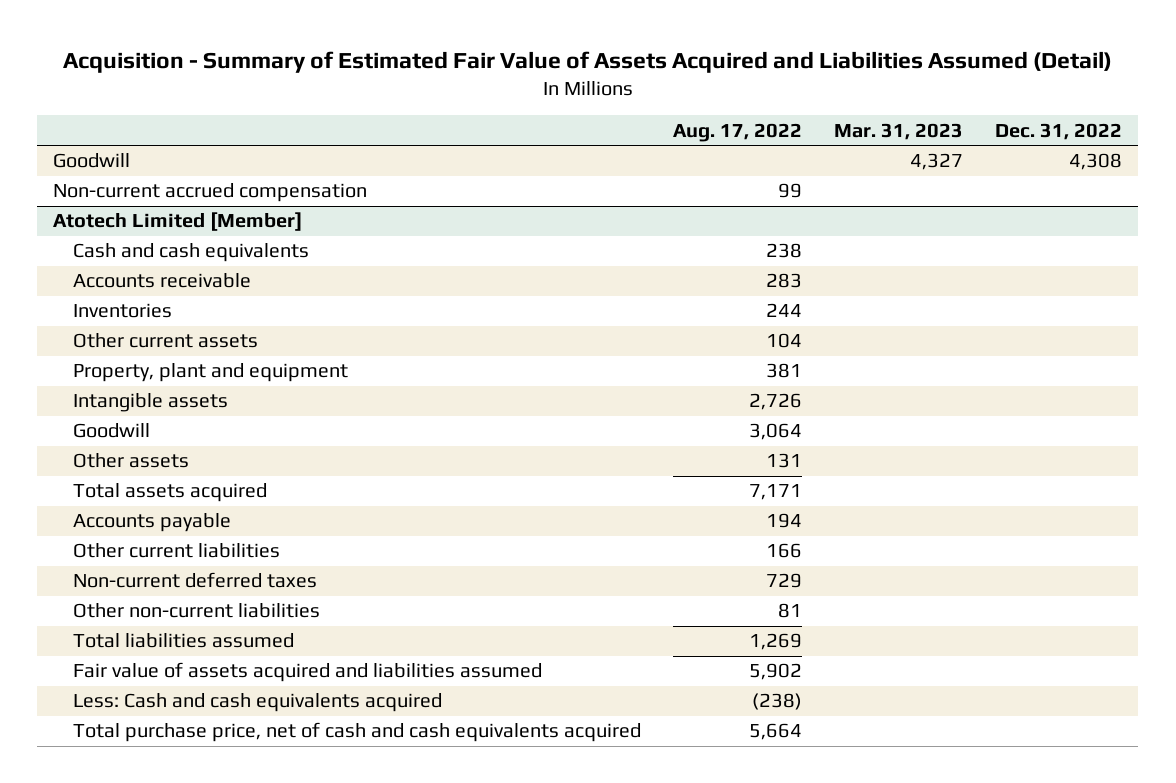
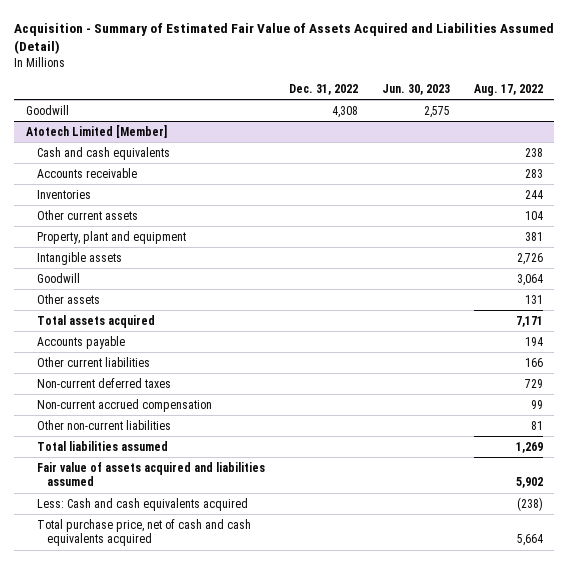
- | Aug. 17, 2022 | Mar. 31, 2023 | Dec. 31, 2022
+ | Dec. 31, 2022 | Jun. 30, 2023 | Aug. 17, 2022
- Non-current accrued compensation | 99 | |
@ Atotech Limited [Member]
+ Non-current accrued compensation | | | 99

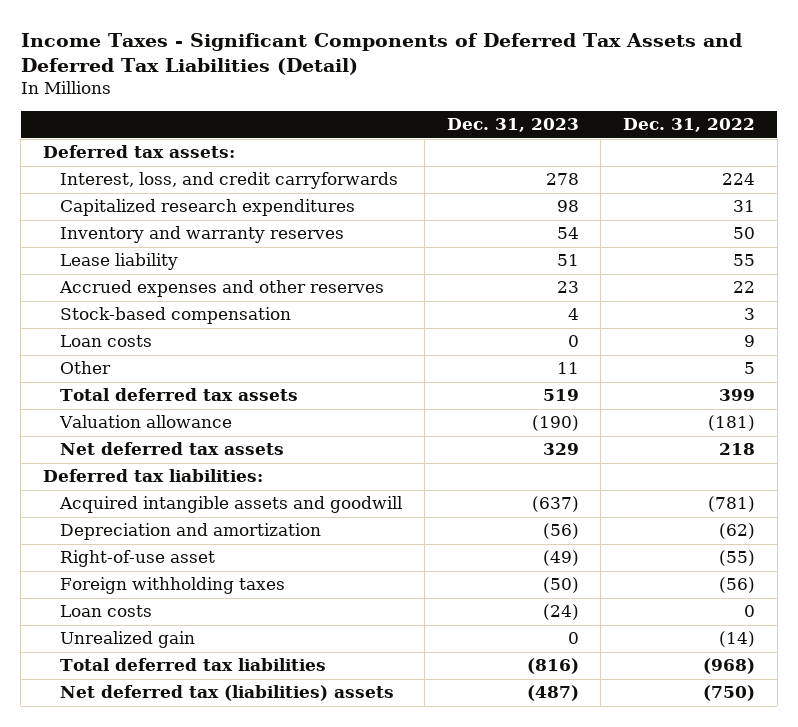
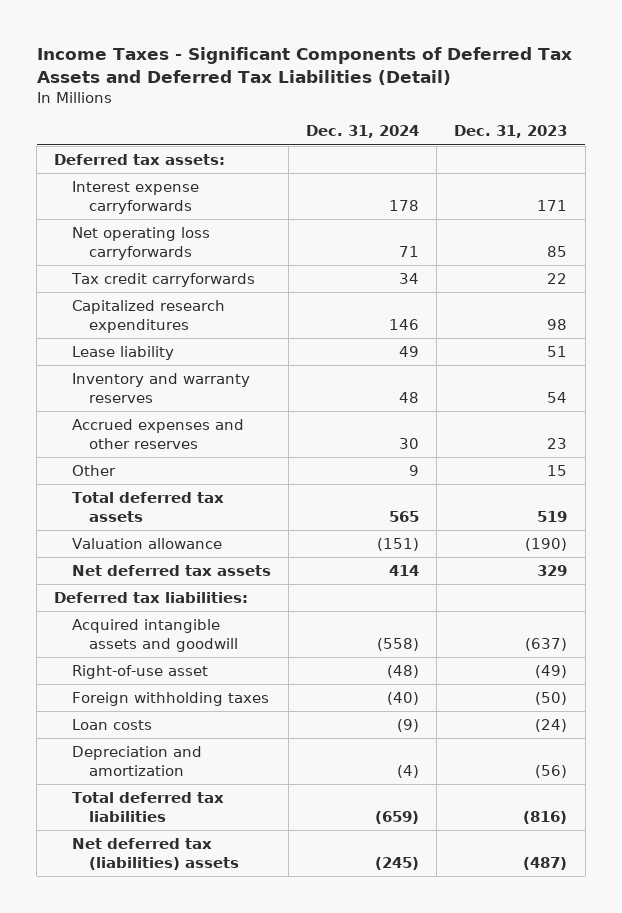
- | Dec. 31, 2023 | Dec. 31, 2022
+ | Dec. 31, 2024 | Dec. 31, 2023
- Interest, loss, and credit carryforwards | 278 | 224
+ Interest expense carryforwards | 178 | 171
+ Net operating loss carryforwards | 71 | 85
+ Tax credit carryforwards | 34 | 22
moved down: Inventory and warranty reserves | 48 | 54
- Stock-based compensation | 4 | 3
- Loan costs | 0 | 9
- Other | 11 | 5
+ Other | 9 | 15
- Unrealized gain | 0 | (14)
moved down: Depreciation and amortization | (4) | (56)

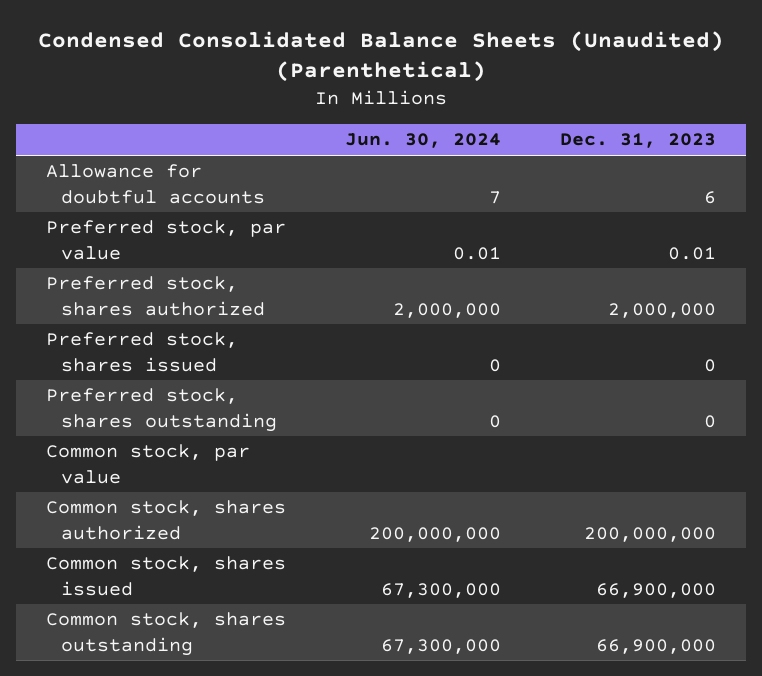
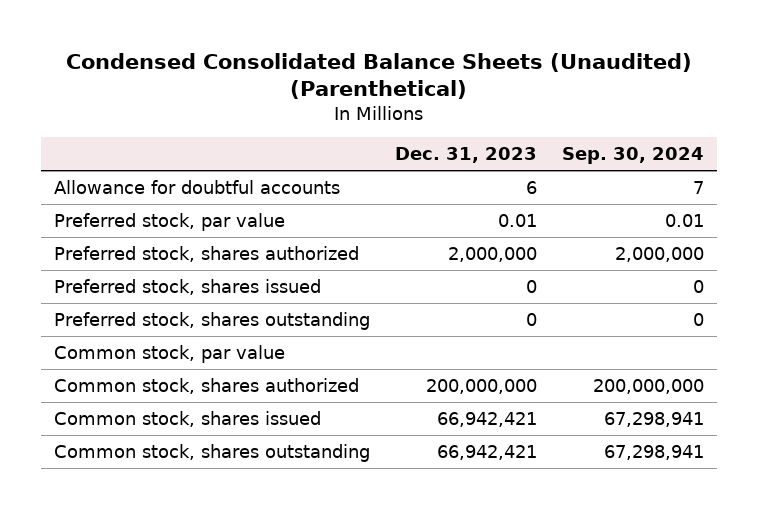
- | Jun. 30, 2024 | Dec. 31, 2023
+ | Dec. 31, 2023 | Sep. 30, 2024
- Common stock, shares issued | 67,300,000 | 66,900,000
- Common stock, shares outstanding | 67,300,000 | 66,900,000
+ Common stock, shares issued | 66,942,421 | 67,298,941
+ Common stock, shares outstanding | 66,942,421 | 67,298,941

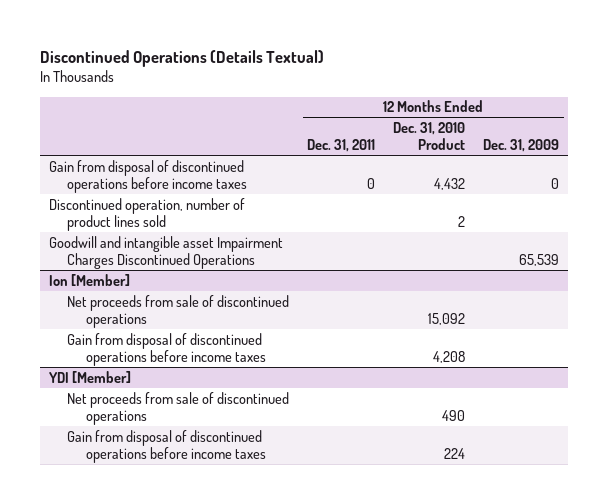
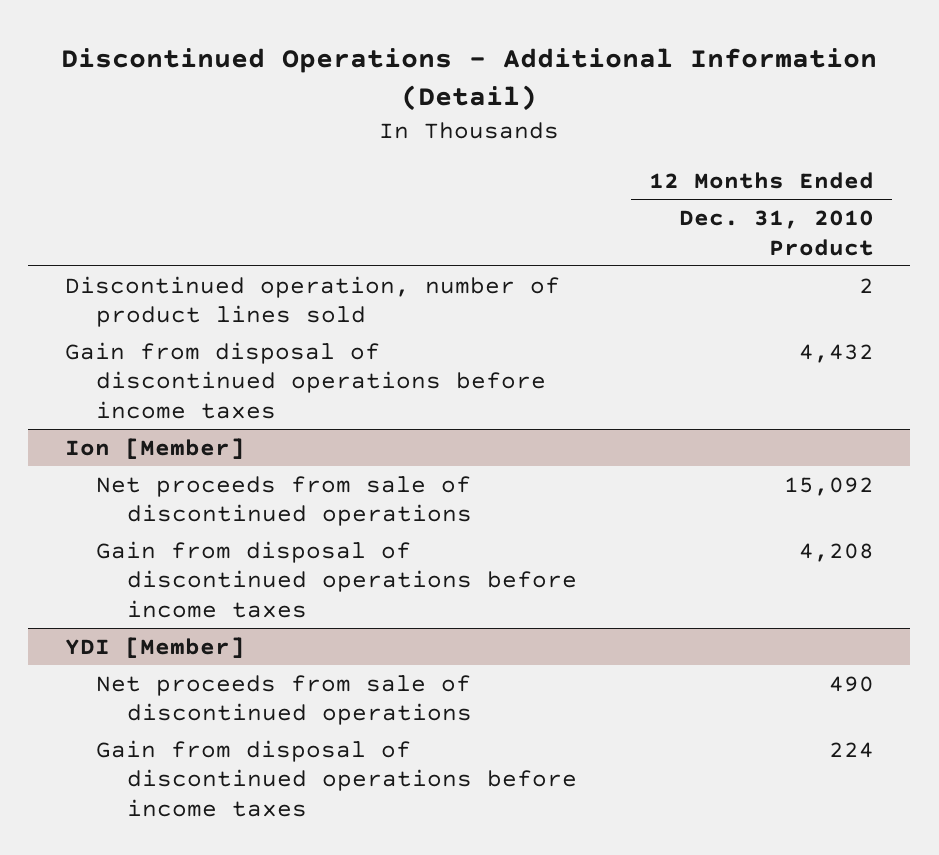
- Discontinued Operations (Details Textual)
+ Discontinued Operations - Additional Information (Detail)
- | 12 Months Ended Dec. 31, 2011 | 12 Months Ended Dec. 31, 2010 Product | 12 Months Ended Dec. 31, 2009
+ | 12 Months Ended Dec. 31, 2010 Product
- Goodwill and intangible asset Impairment Charges Discontinued Operations | | | 65,539
moved down: Gain from disposal of discontinued operations before income taxes | 4,432

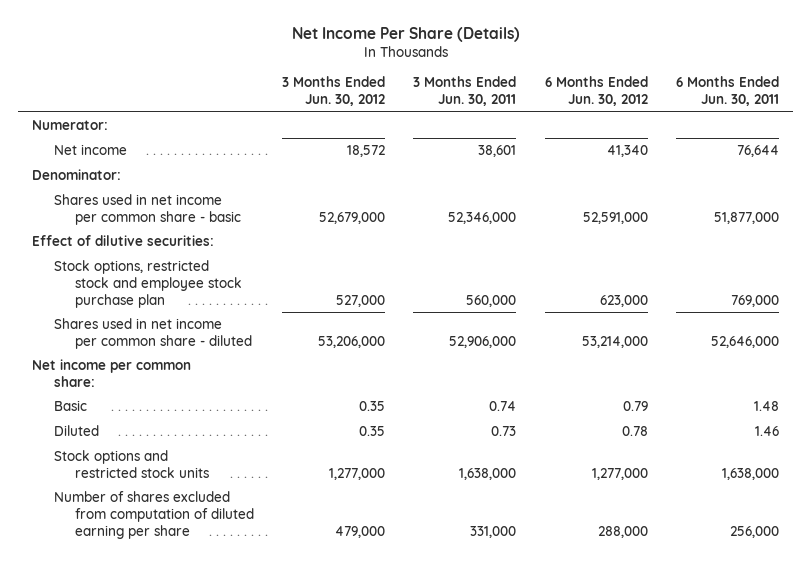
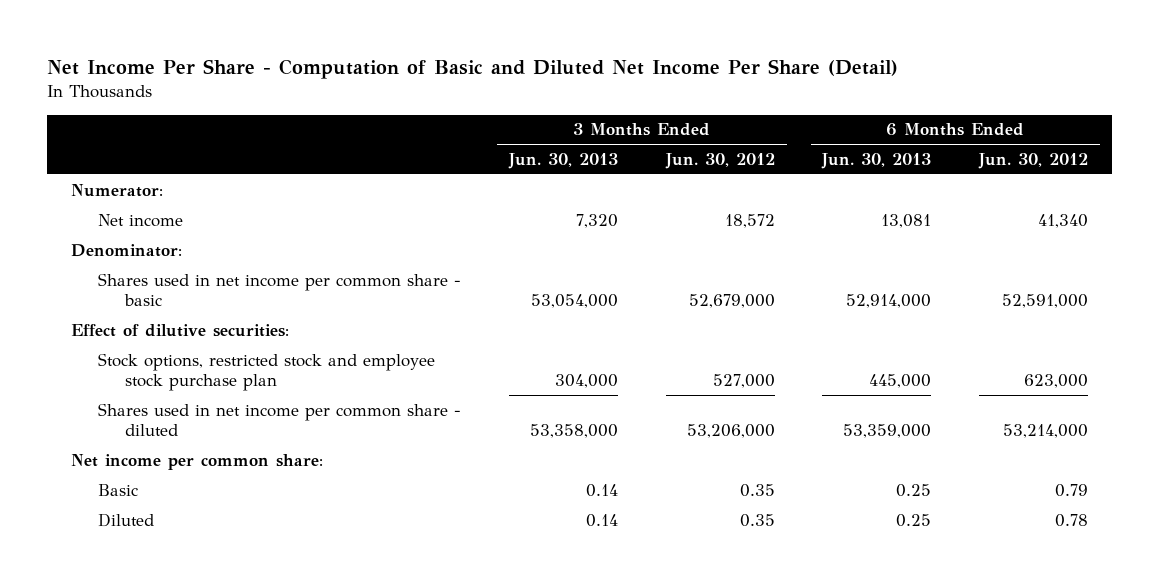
- Net Income Per Share (Details)
+ Net Income Per Share - Computation of Basic and Diluted Net Income Per Share (Detail)
- | 3 Months Ended Jun. 30, 2012 | 3 Months Ended Jun. 30, 2011 | 6 Months Ended Jun. 30, 2012 | 6 Months Ended Jun. 30, 2011
+ | 3 Months Ended Jun. 30, 2013 | 3 Months Ended Jun. 30, 2012 | 6 Months Ended Jun. 30, 2013 | 6 Months Ended Jun. 30, 2012
- Stock options and restricted stock units | 1,277,000 | 1,638,000 | 1,277,000 | 1,638,000
- Number of shares excluded from computation of diluted earning per share | 479,000 | 331,000 | 288,000 | 256,000

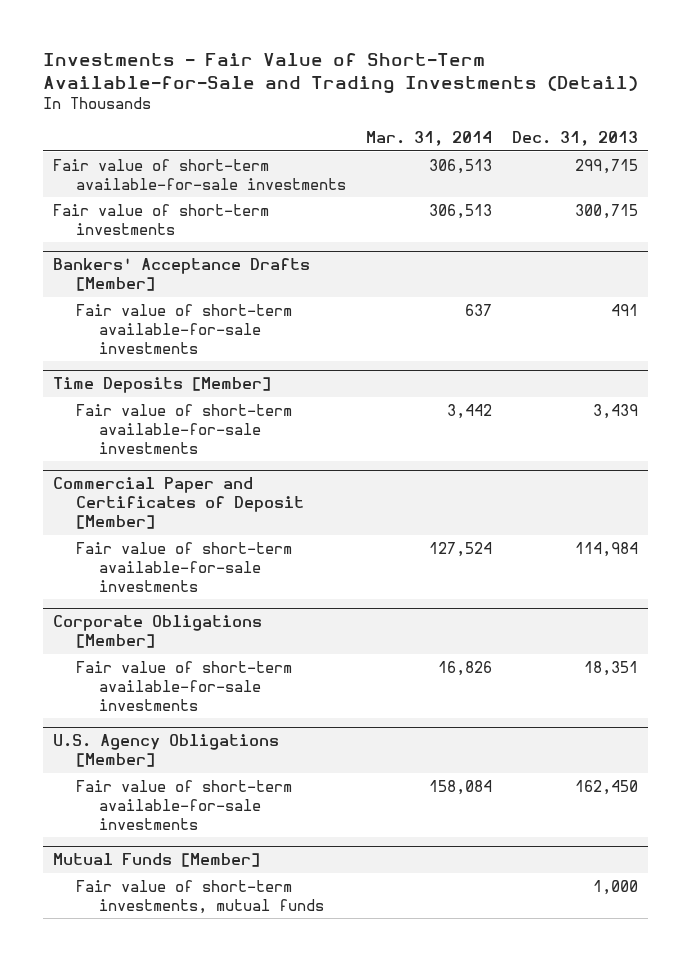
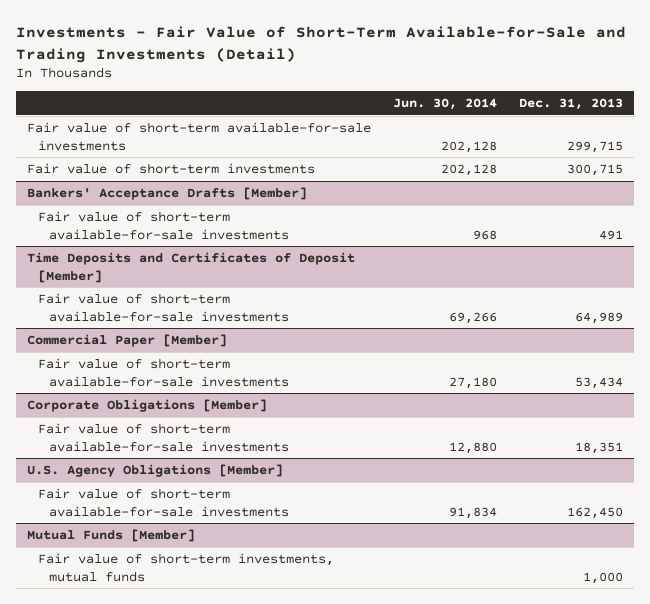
- | Mar. 31, 2014 | Dec. 31, 2013
+ | Jun. 30, 2014 | Dec. 31, 2013
- Time Deposits [Member]
- Fair value of short-term available-for-sale investments | 3,442 | 3,439
- Commercial Paper and Certificates of Deposit [Member]
- Fair value of short-term available-for-sale investments | 127,524 | 114,984
+ Time Deposits and Certificates of Deposit [Member]
+ Fair value of short-term available-for-sale investments | 69,266 | 64,989
+ Commercial Paper [Member]
+ Fair value of short-term available-for-sale investments | 27,180 | 53,434

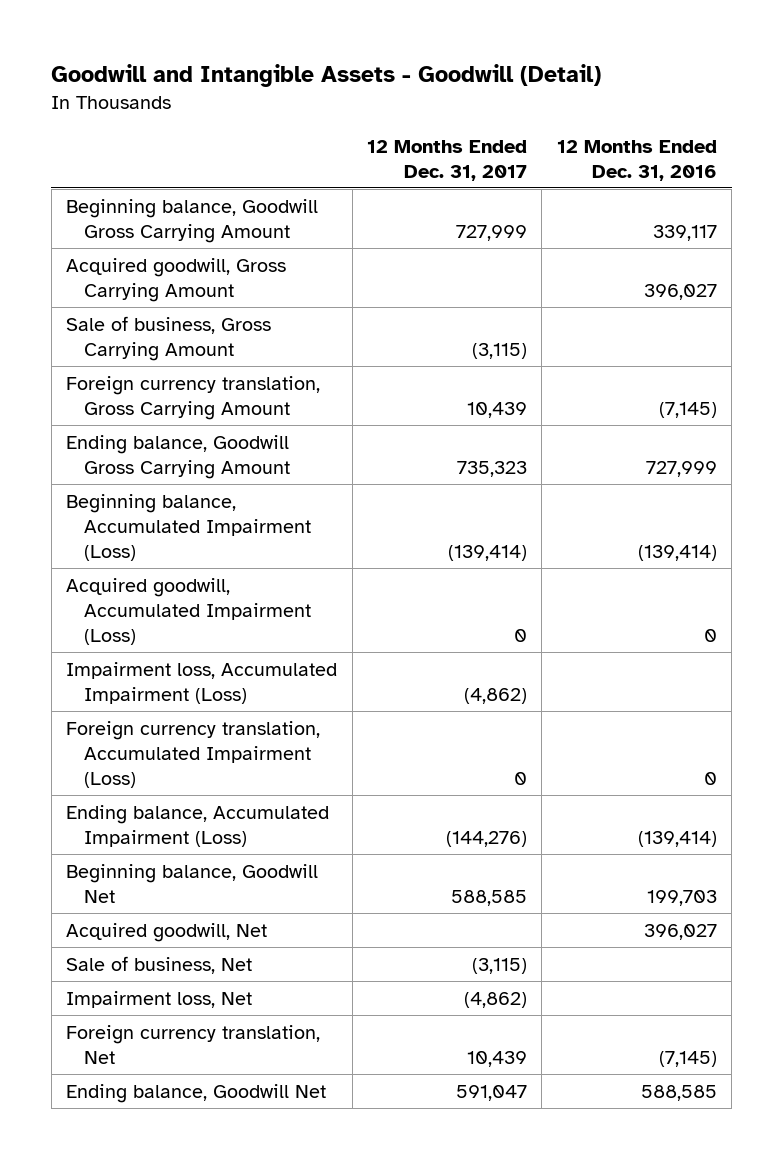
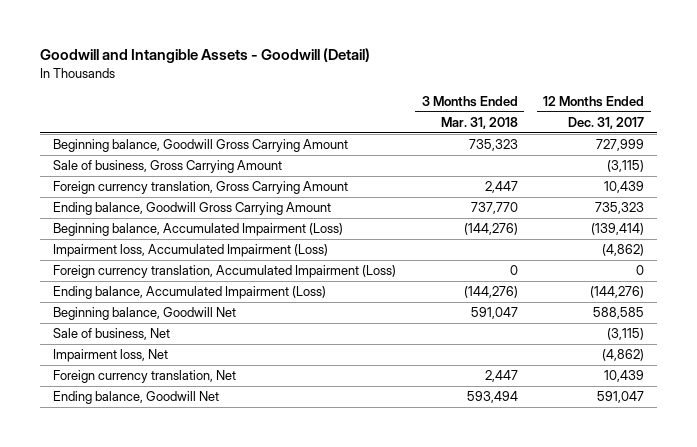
- | 12 Months Ended Dec. 31, 2017 | 12 Months Ended Dec. 31, 2016
+ | 3 Months Ended Mar. 31, 2018 | 12 Months Ended Dec. 31, 2017
- Acquired goodwill, Gross Carrying Amount | | 396,027
- Acquired goodwill, Accumulated Impairment (Loss) | 0 | 0
- Acquired goodwill, Net | | 396,027

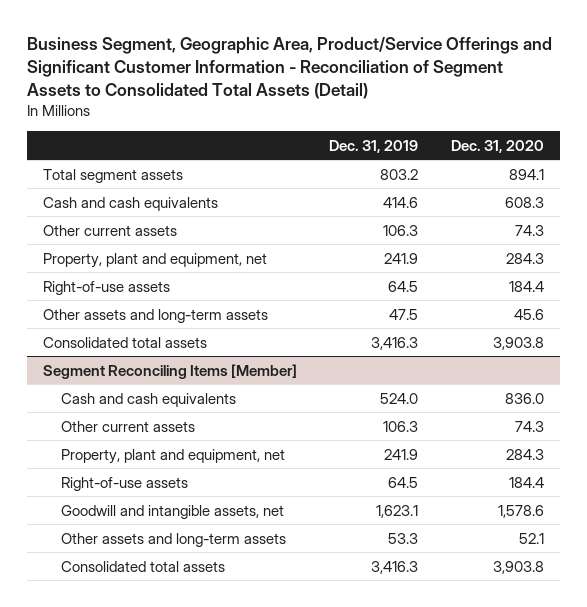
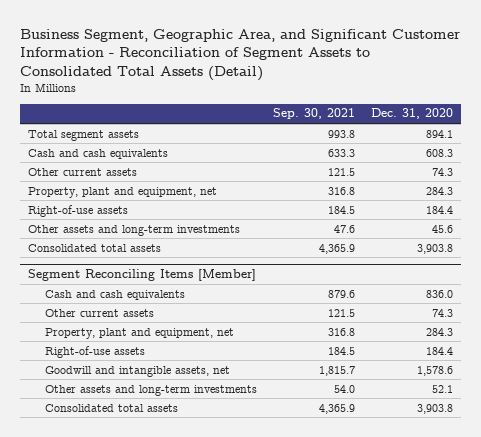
- Business Segment, Geographic Area, Product/Service Offerings and Significant Customer Information - Reconciliation of Segment Assets to Consolidated Total Assets (Detail)
+ Business Segment, Geographic Area, and Significant Customer Information - Reconciliation of Segment Assets to Consolidated Total Assets (Detail)
- | Dec. 31, 2019 | Dec. 31, 2020
+ | Sep. 30, 2021 | Dec. 31, 2020
- Other assets and long-term assets | 47.5 | 45.6
+ Other assets and long-term investments | 47.6 | 45.6
@ Segment Reconciling Items [Member]
- Other assets and long-term assets | 53.3 | 52.1
+ Other assets and long-term investments | 54.0 | 52.1

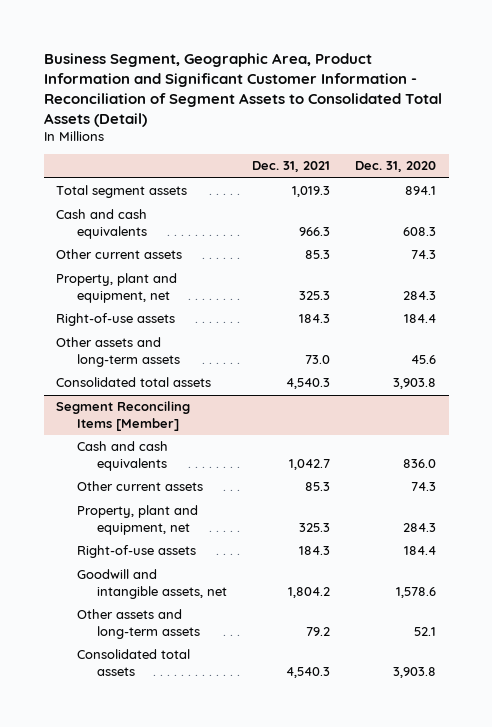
- Business Segment, Geographic Area, and Significant Customer Information - Reconciliation of Segment Assets to Consolidated Total Assets (Detail)
+ Business Segment, Geographic Area, Product Information and Significant Customer Information - Reconciliation of Segment Assets to Consolidated Total Assets (Detail)
- | Sep. 30, 2021 | Dec. 31, 2020
+ | Dec. 31, 2021 | Dec. 31, 2020
- Other assets and long-term investments | 47.6 | 45.6
+ Other assets and long-term assets | 73.0 | 45.6
@ Segment Reconciling Items [Member]
- Other assets and long-term investments | 54.0 | 52.1
+ Other assets and long-term assets | 79.2 | 52.1

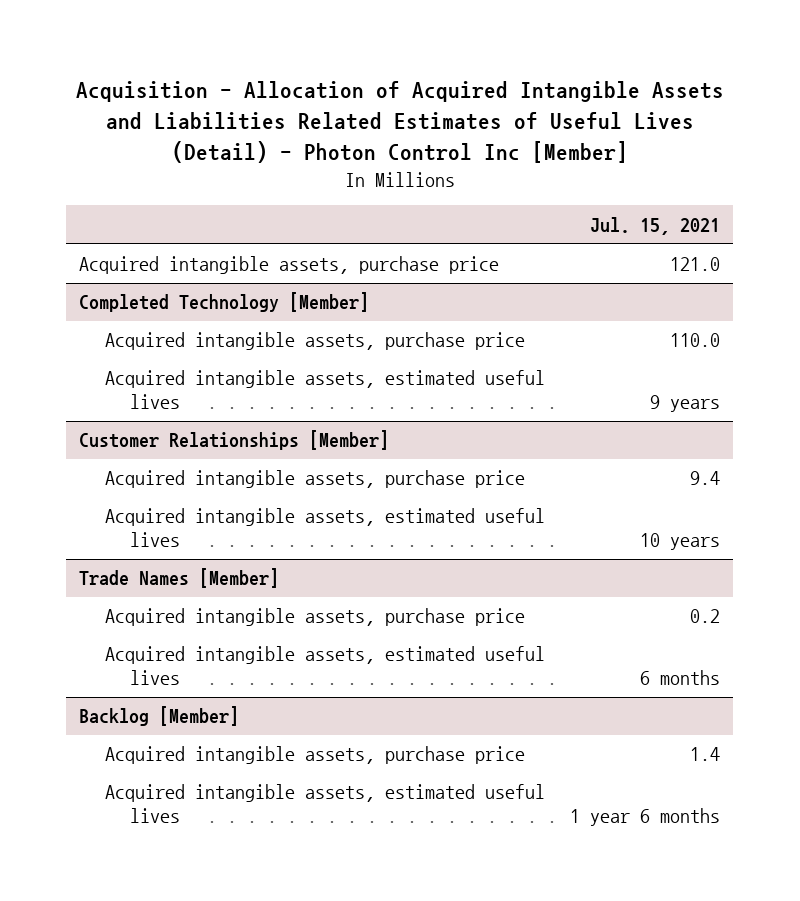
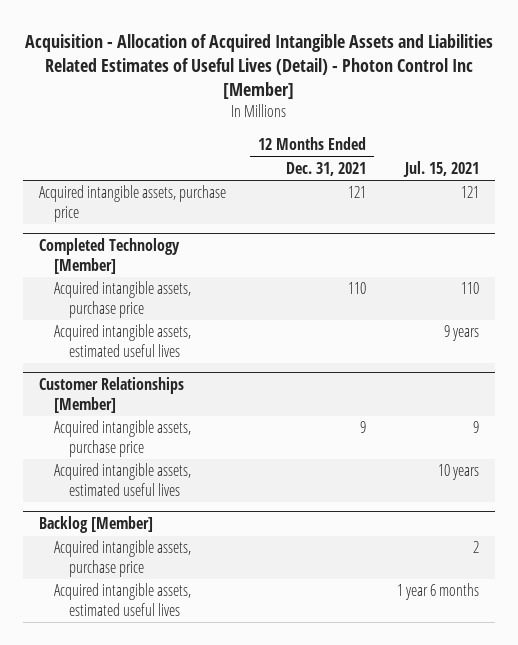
- | Jul. 15, 2021
+ | 12 Months Ended Dec. 31, 2021 | Jul. 15, 2021
- Acquired intangible assets, purchase price | 121.0
+ Acquired intangible assets, purchase price | 121 | 121
@ Completed Technology [Member]
- Acquired intangible assets, purchase price | 110.0
+ Acquired intangible assets, purchase price | 110 | 110
@ Customer Relationships [Member]
- Acquired intangible assets, purchase price | 9.4
+ Acquired intangible assets, purchase price | 9 | 9
- Trade Names [Member]
- Acquired intangible assets, purchase price | 0.2
- Acquired intangible assets, estimated useful lives | 6 months
@ Backlog [Member]
- Acquired intangible assets, purchase price | 1.4
+ Acquired intangible assets, purchase price | | 2

